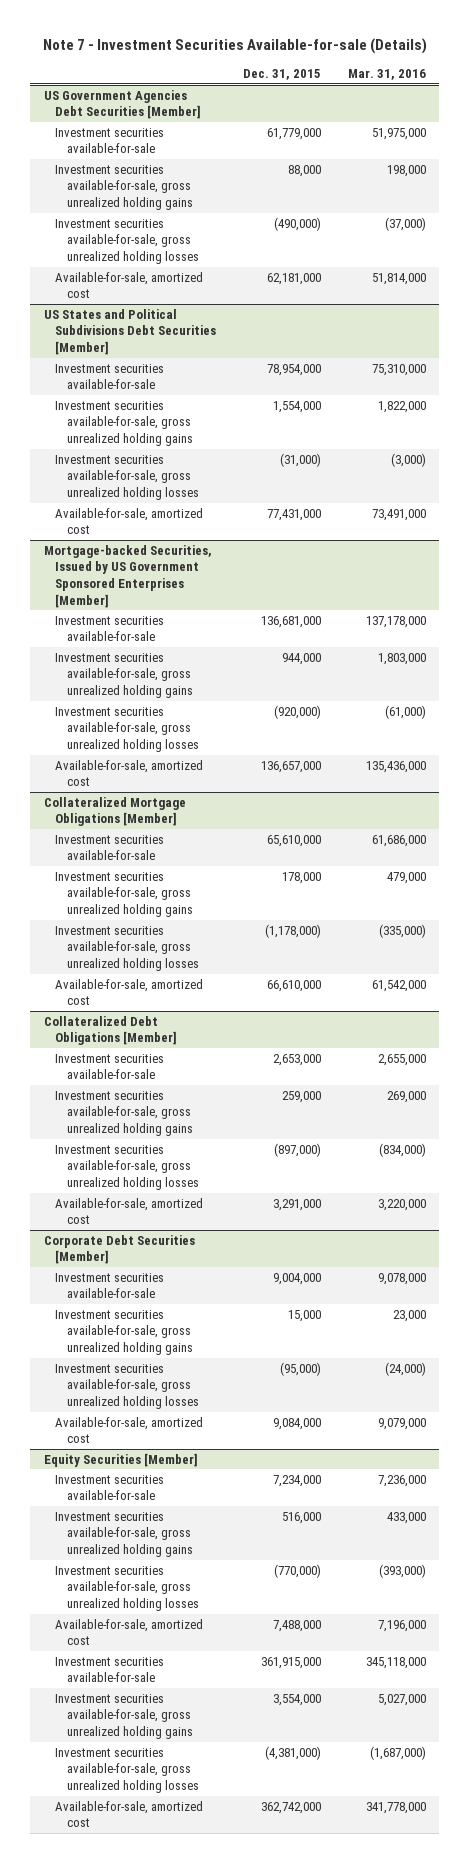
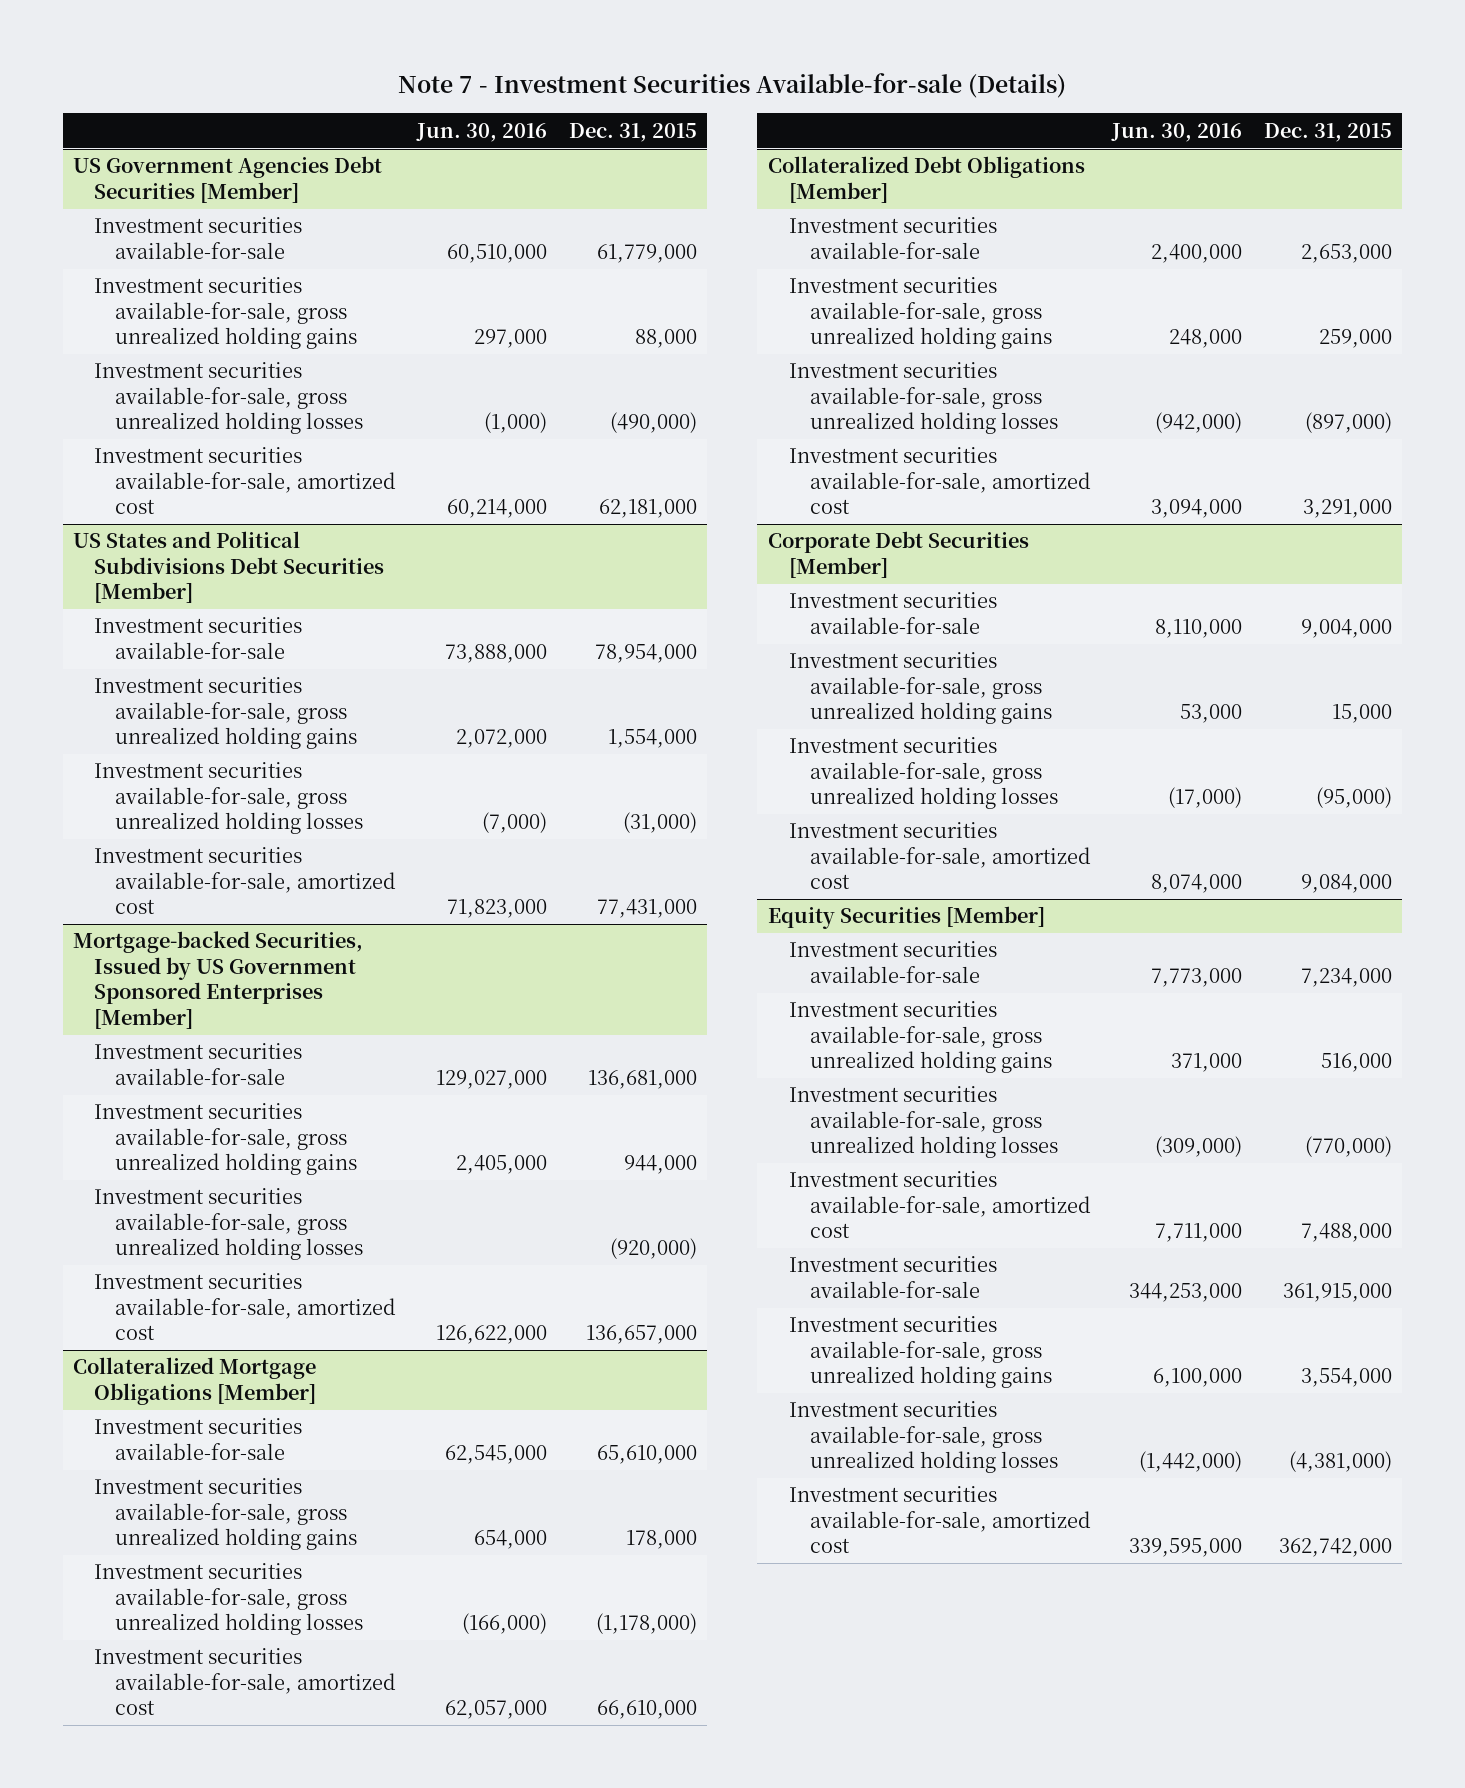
- | Dec. 31, 2015 | Mar. 31, 2016
+ | Jun. 30, 2016 | Dec. 31, 2015
@ US Government Agencies Debt Securities [Member]
- Available-for-sale, amortized cost | 62,181,000 | 51,814,000
+ Investment securities available-for-sale, amortized cost | 60,214,000 | 62,181,000
@ US States and Political Subdivisions Debt Securities [Member]
- Available-for-sale, amortized cost | 77,431,000 | 73,491,000
+ Investment securities available-for-sale, amortized cost | 71,823,000 | 77,431,000
@ Mortgage-backed Securities, Issued by US Government Sponsored Enterprises [Member]
- Available-for-sale, amortized cost | 136,657,000 | 135,436,000
+ Investment securities available-for-sale, amortized cost | 126,622,000 | 136,657,000
@ Collateralized Mortgage Obligations [Member]
- Available-for-sale, amortized cost | 66,610,000 | 61,542,000
+ Investment securities available-for-sale, amortized cost | 62,057,000 | 66,610,000
@ Collateralized Debt Obligations [Member]
- Available-for-sale, amortized cost | 3,291,000 | 3,220,000
+ Investment securities available-for-sale, amortized cost | 3,094,000 | 3,291,000
@ Corporate Debt Securities [Member]
- Available-for-sale, amortized cost | 9,084,000 | 9,079,000
+ Investment securities available-for-sale, amortized cost | 8,074,000 | 9,084,000
@ Equity Securities [Member]
- Available-for-sale, amortized cost | 7,488,000 | 7,196,000
+ Investment securities available-for-sale, amortized cost | 7,711,000 | 7,488,000
- Available-for-sale, amortized cost | 362,742,000 | 341,778,000
+ Investment securities available-for-sale, amortized cost | 339,595,000 | 362,742,000

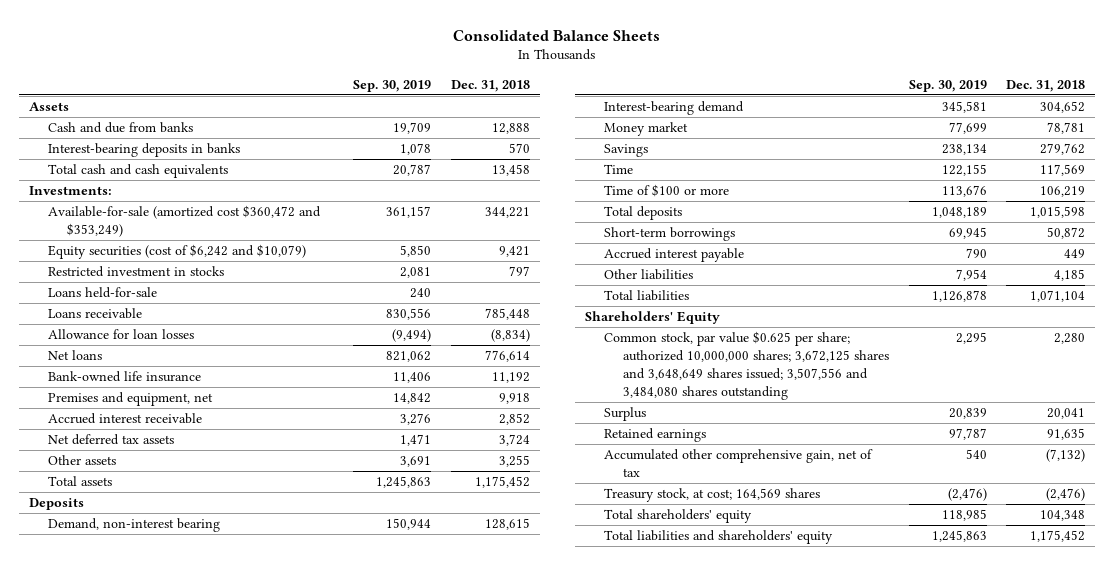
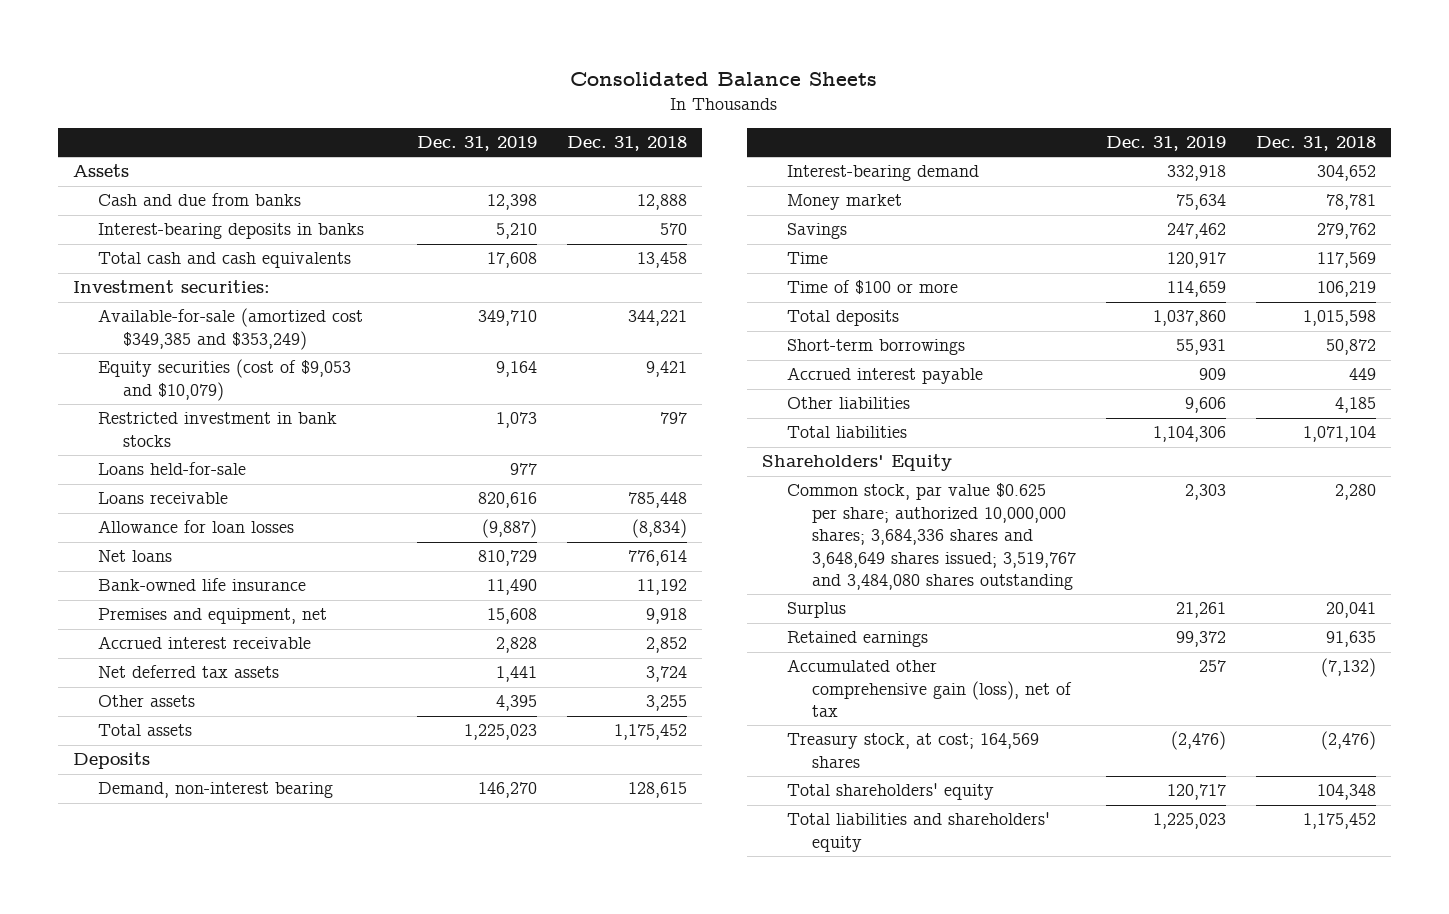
- | Sep. 30, 2019 | Dec. 31, 2018
+ | Dec. 31, 2019 | Dec. 31, 2018
- Investments:
- Available-for-sale (amortized cost $360,472 and $353,249) | 361,157 | 344,221
- Equity securities (cost of $6,242 and $10,079) | 5,850 | 9,421
- Restricted investment in stocks | 2,081 | 797
+ Investment securities:
+ Available-for-sale (amortized cost $349,385 and $353,249) | 349,710 | 344,221
+ Equity securities (cost of $9,053 and $10,079) | 9,164 | 9,421
+ Restricted investment in bank stocks | 1,073 | 797
- Common stock, par value $0.625 per share; authorized 10,000,000 shares; 3,672,125 shares and 3,648,649 shares issued; 3,507,556 and 3,484,080 shares outstanding | 2,295 | 2,280
+ Common stock, par value $0.625 per share; authorized 10,000,000 shares; 3,684,336 shares and 3,648,649 shares issued; 3,519,767 and 3,484,080 shares outstanding | 2,303 | 2,280
- Accumulated other comprehensive gain, net of tax | 540 | (7,132)
+ Accumulated other comprehensive gain (loss), net of tax | 257 | (7,132)

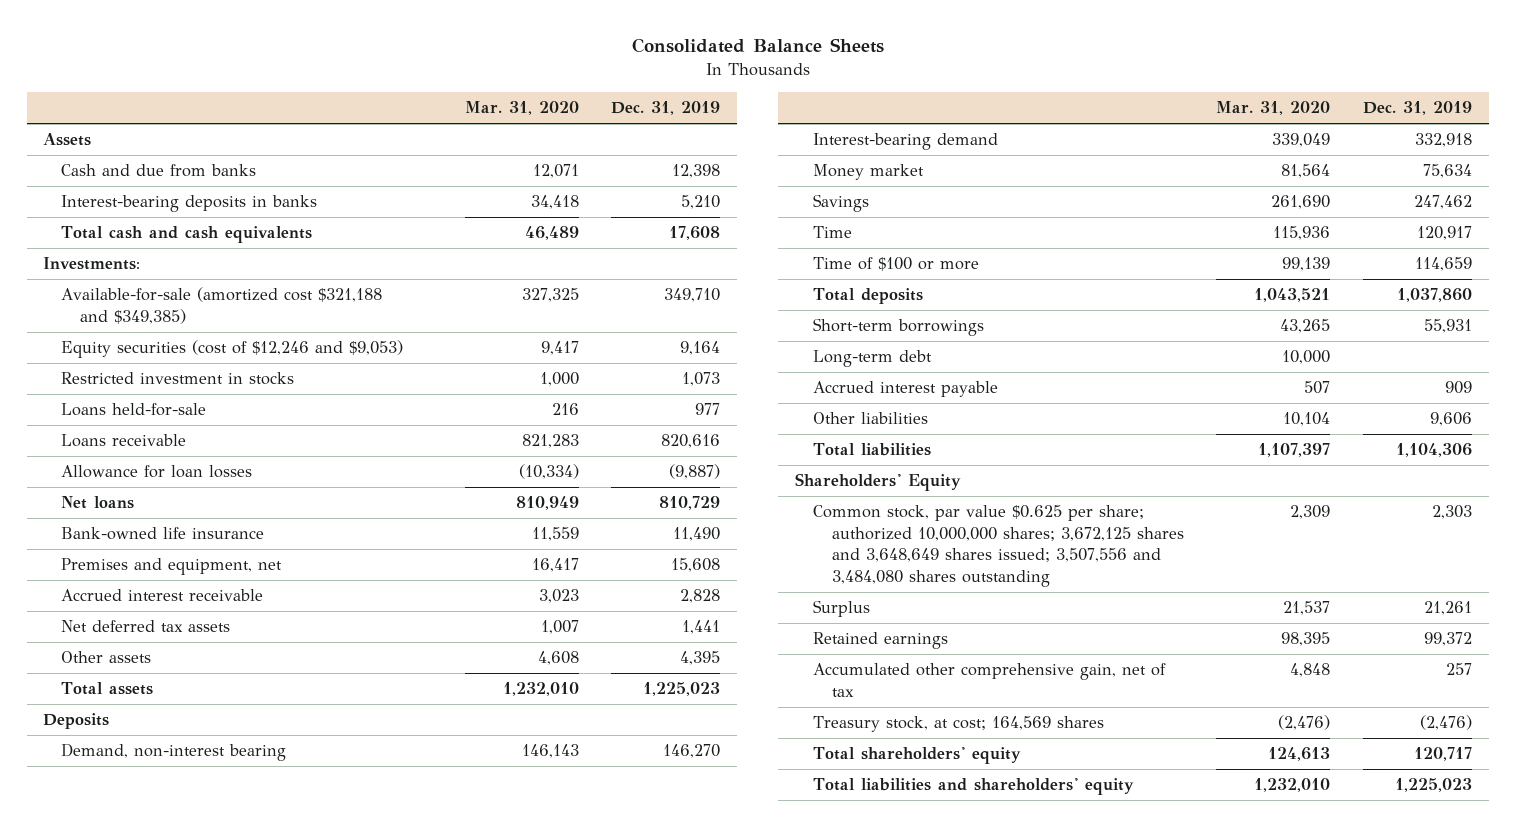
- | Dec. 31, 2019 | Dec. 31, 2018
+ | Mar. 31, 2020 | Dec. 31, 2019
- Investment securities:
- Available-for-sale (amortized cost $349,385 and $353,249) | 349,710 | 344,221
- Equity securities (cost of $9,053 and $10,079) | 9,164 | 9,421
- Restricted investment in bank stocks | 1,073 | 797
+ Investments:
+ Available-for-sale (amortized cost $321,188 and $349,385) | 327,325 | 349,710
+ Equity securities (cost of $12,246 and $9,053) | 9,417 | 9,164
+ Restricted investment in stocks | 1,000 | 1,073
+ Long-term debt | 10,000 |
- Common stock, par value $0.625 per share; authorized 10,000,000 shares; 3,684,336 shares and 3,648,649 shares issued; 3,519,767 and 3,484,080 shares outstanding | 2,303 | 2,280
+ Common stock, par value $0.625 per share; authorized 10,000,000 shares; 3,672,125 shares and 3,648,649 shares issued; 3,507,556 and 3,484,080 shares outstanding | 2,309 | 2,303
- Accumulated other comprehensive gain (loss), net of tax | 257 | (7,132)
+ Accumulated other comprehensive gain, net of tax | 4,848 | 257

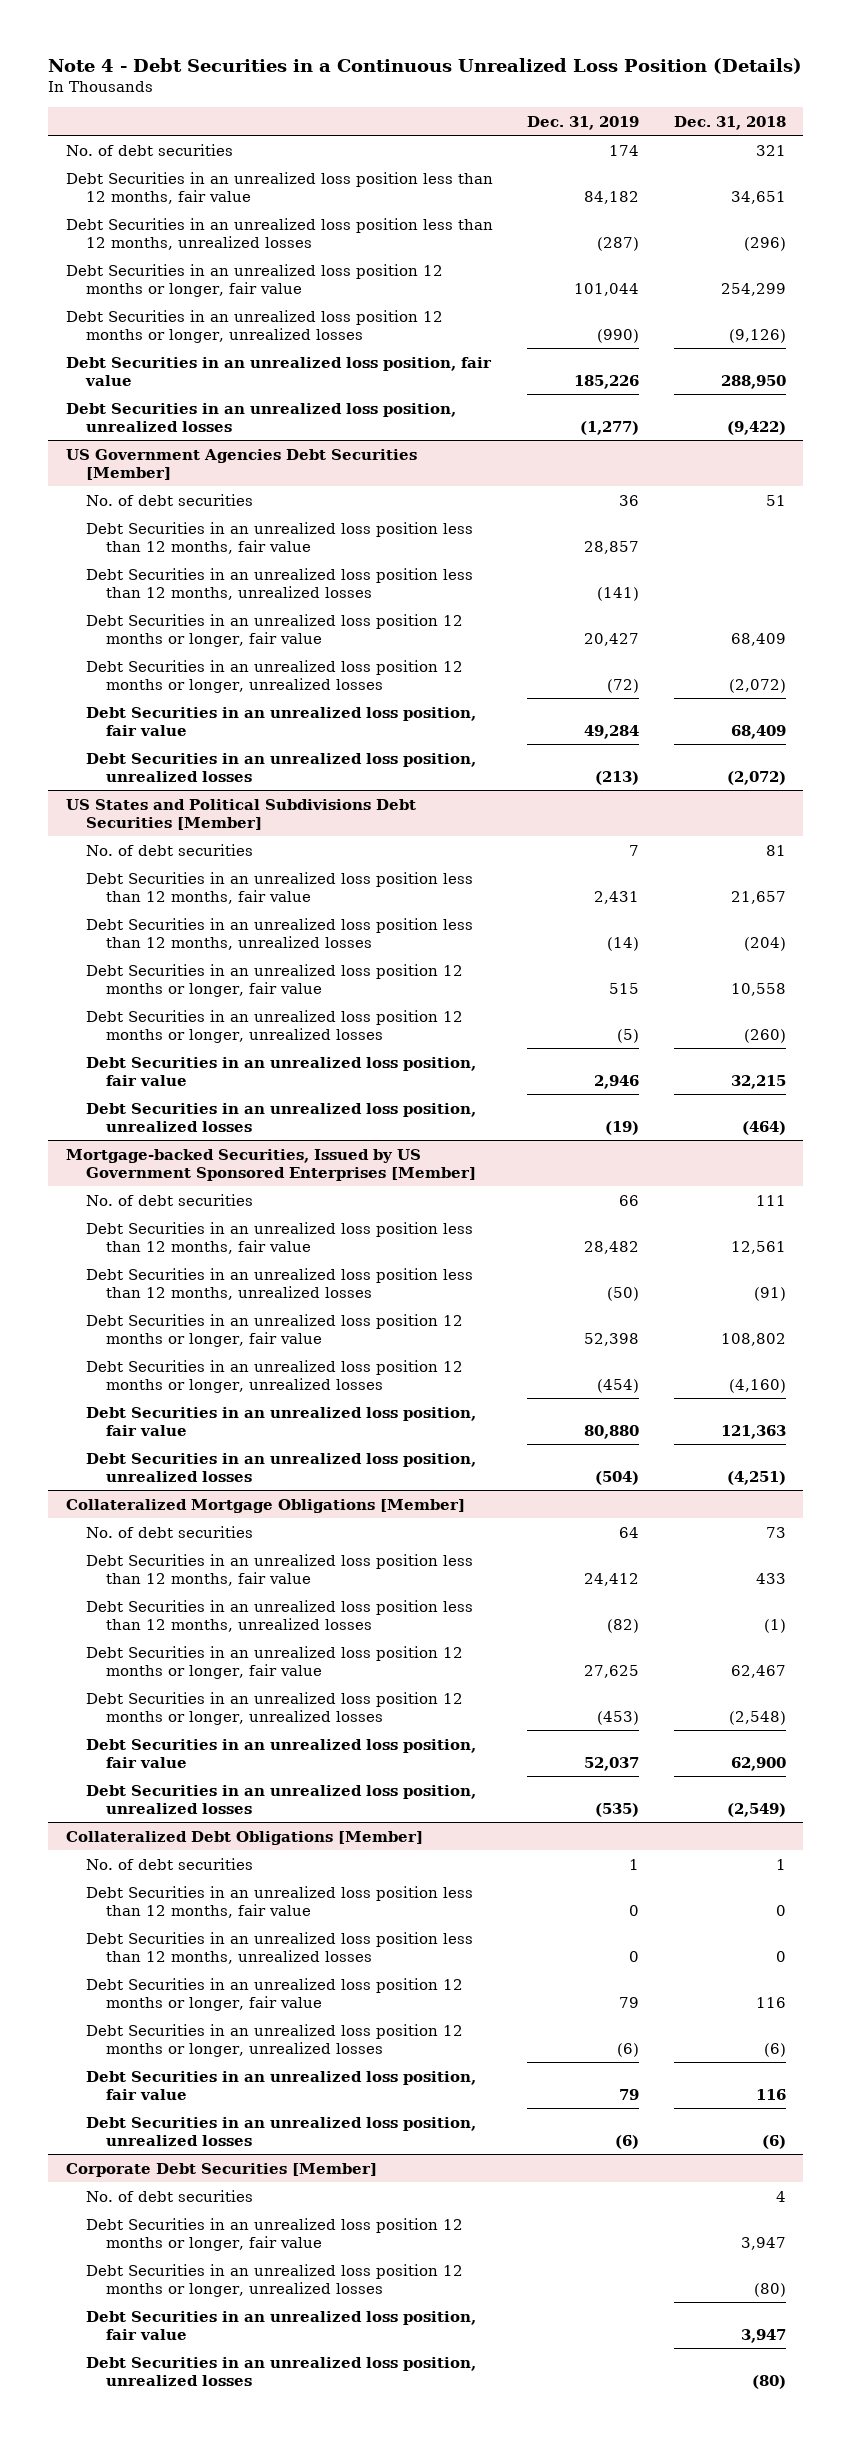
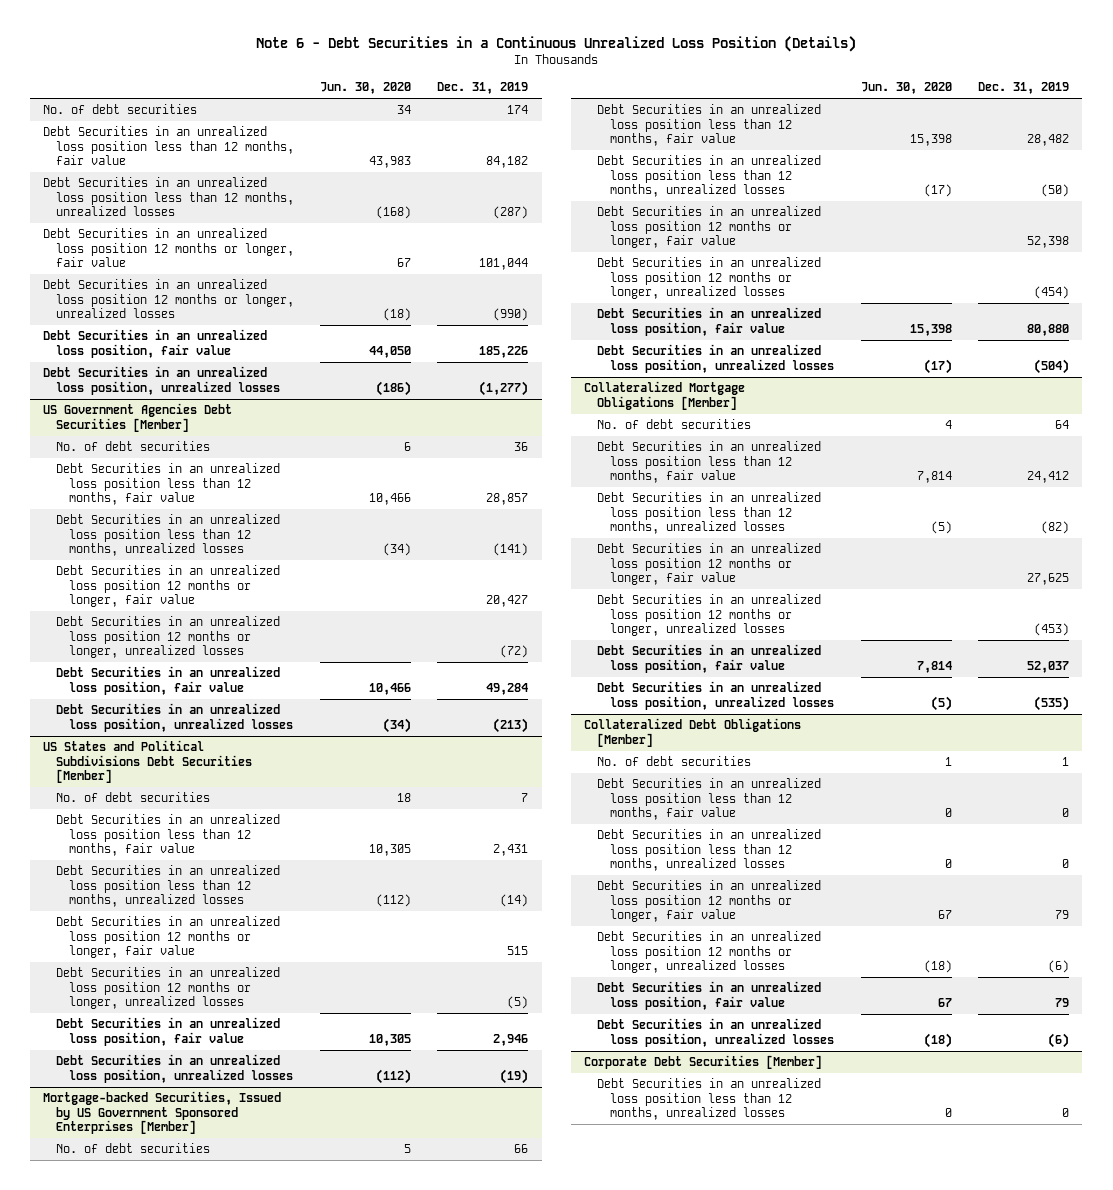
- Note 4 - Debt Securities in a Continuous Unrealized Loss Position (Details)
+ Note 6 - Debt Securities in a Continuous Unrealized Loss Position (Details)
- | Dec. 31, 2019 | Dec. 31, 2018
+ | Jun. 30, 2020 | Dec. 31, 2019
@ Corporate Debt Securities [Member]
- No. of debt securities | | 4
- Debt Securities in an unrealized loss position 12 months or longer, fair value | | 3,947
- Debt Securities in an unrealized loss position 12 months or longer, unrealized losses | | (80)
- Debt Securities in an unrealized loss position, fair value | | 3,947
- Debt Securities in an unrealized loss position, unrealized losses | | (80)
+ Debt Securities in an unrealized loss position less than 12 months, unrealized losses | 0 | 0

